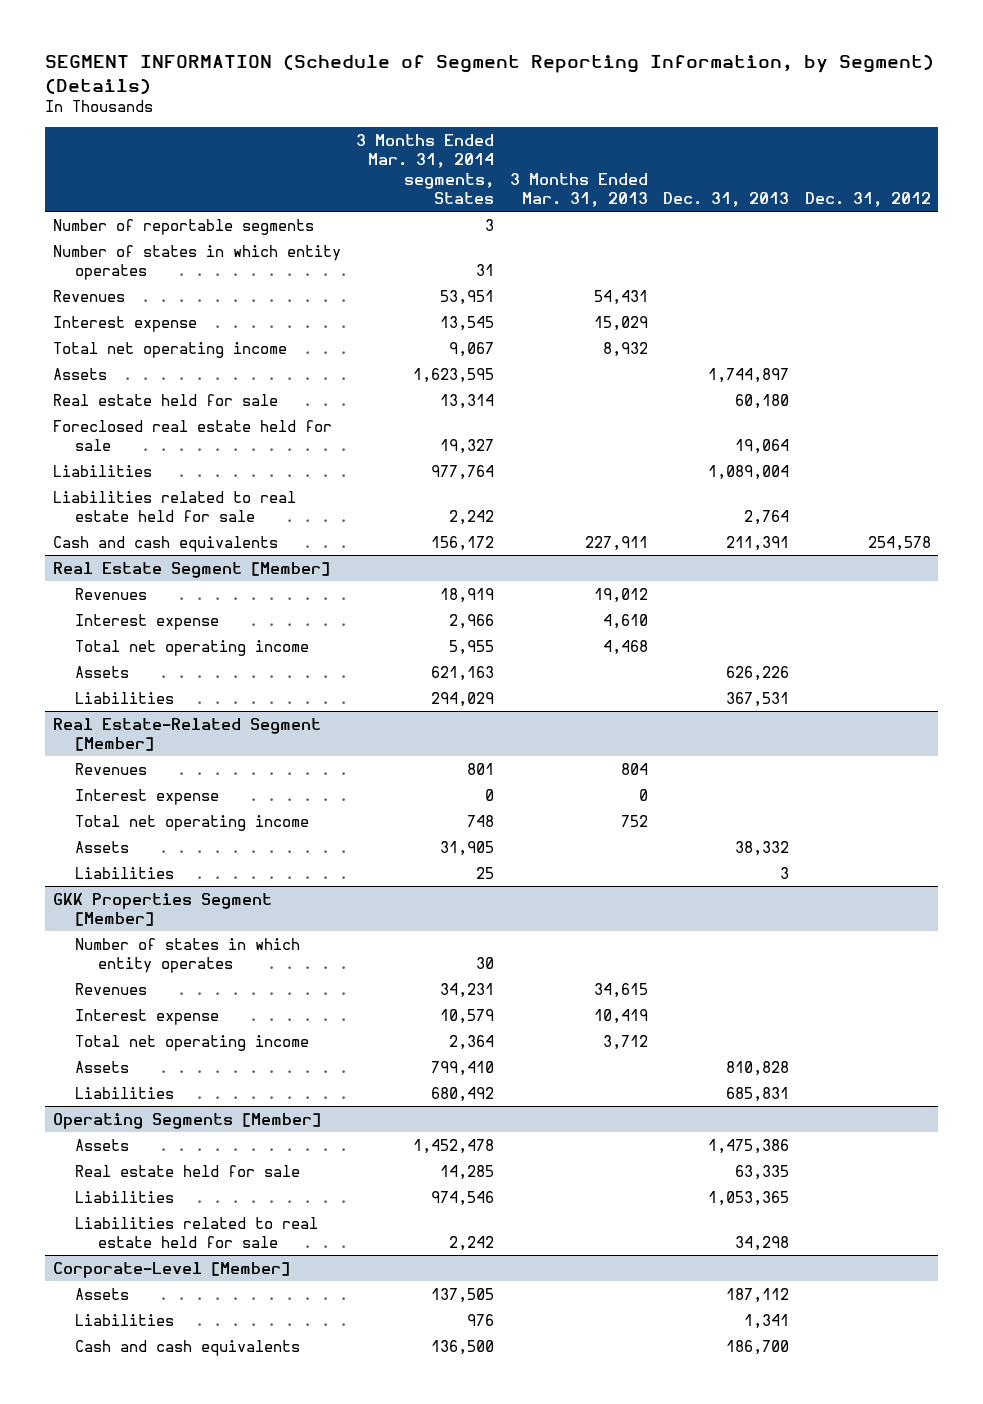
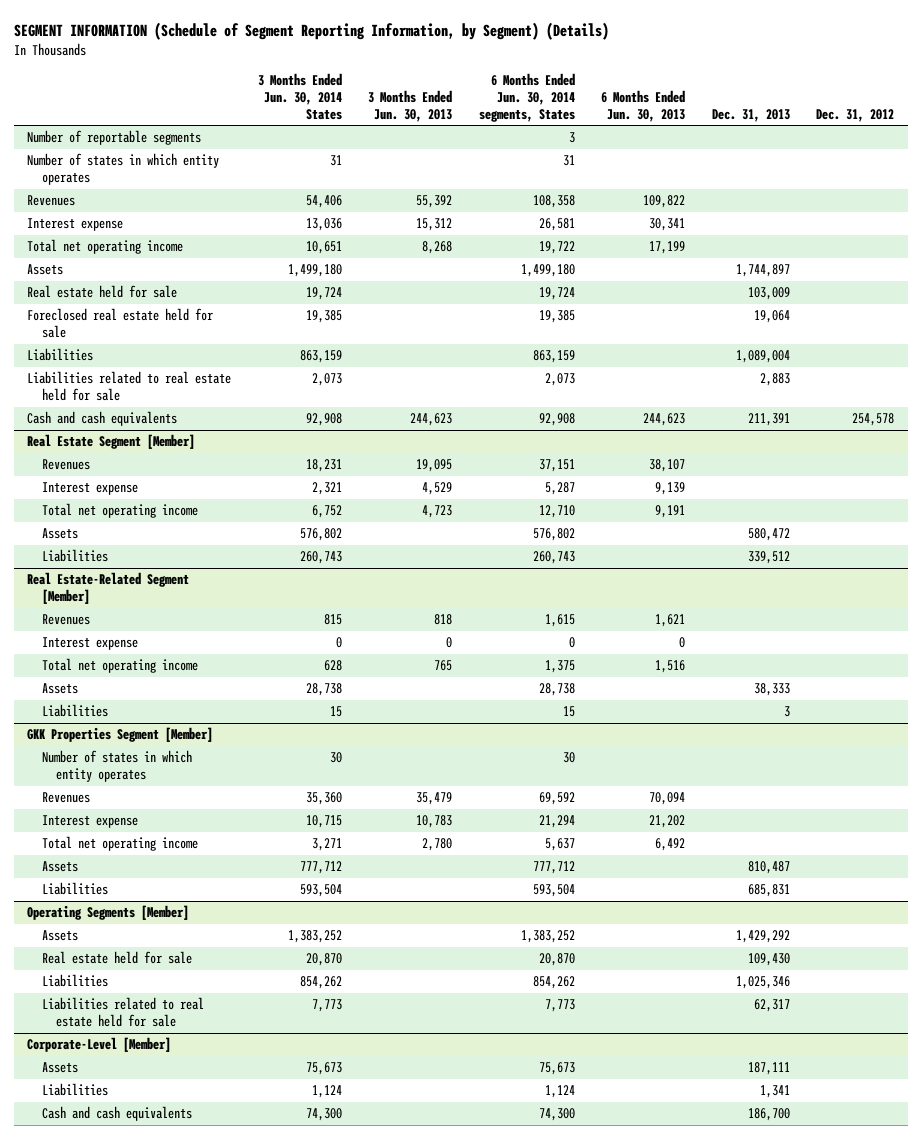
- | 3 Months Ended Mar. 31, 2014 segments, States | 3 Months Ended Mar. 31, 2013 | Dec. 31, 2013 | Dec. 31, 2012
+ | 3 Months Ended Jun. 30, 2014 States | 3 Months Ended Jun. 30, 2013 | 6 Months Ended Jun. 30, 2014 segments, States | 6 Months Ended Jun. 30, 2013 | Dec. 31, 2013 | Dec. 31, 2012
- Real estate held for sale | 13,314 | | 60,180 |
+ Real estate held for sale | 19,724 | | 19,724 | | 103,009 |
- Liabilities related to real estate held for sale | 2,242 | | 2,764 |
+ Liabilities related to real estate held for sale | 2,073 | | 2,073 | | 2,883 |
@ Real Estate Segment [Member]
- Assets | 621,163 | | 626,226 |
- Liabilities | 294,029 | | 367,531 |
+ Assets | 576,802 | | 576,802 | | 580,472 |
+ Liabilities | 260,743 | | 260,743 | | 339,512 |
@ Real Estate-Related Segment [Member]
- Assets | 31,905 | | 38,332 |
+ Assets | 28,738 | | 28,738 | | 38,333 |
@ GKK Properties Segment [Member]
- Assets | 799,410 | | 810,828 |
+ Assets | 777,712 | | 777,712 | | 810,487 |
@ Operating Segments [Member]
- Assets | 1,452,478 | | 1,475,386 |
- Real estate held for sale | 14,285 | | 63,335 |
- Liabilities | 974,546 | | 1,053,365 |
- Liabilities related to real estate held for sale | 2,242 | | 34,298 |
+ Assets | 1,383,252 | | 1,383,252 | | 1,429,292 |
+ Real estate held for sale | 20,870 | | 20,870 | | 109,430 |
+ Liabilities | 854,262 | | 854,262 | | 1,025,346 |
+ Liabilities related to real estate held for sale | 7,773 | | 7,773 | | 62,317 |
@ Corporate-Level [Member]
- Assets | 137,505 | | 187,112 |
+ Assets | 75,673 | | 75,673 | | 187,111 |

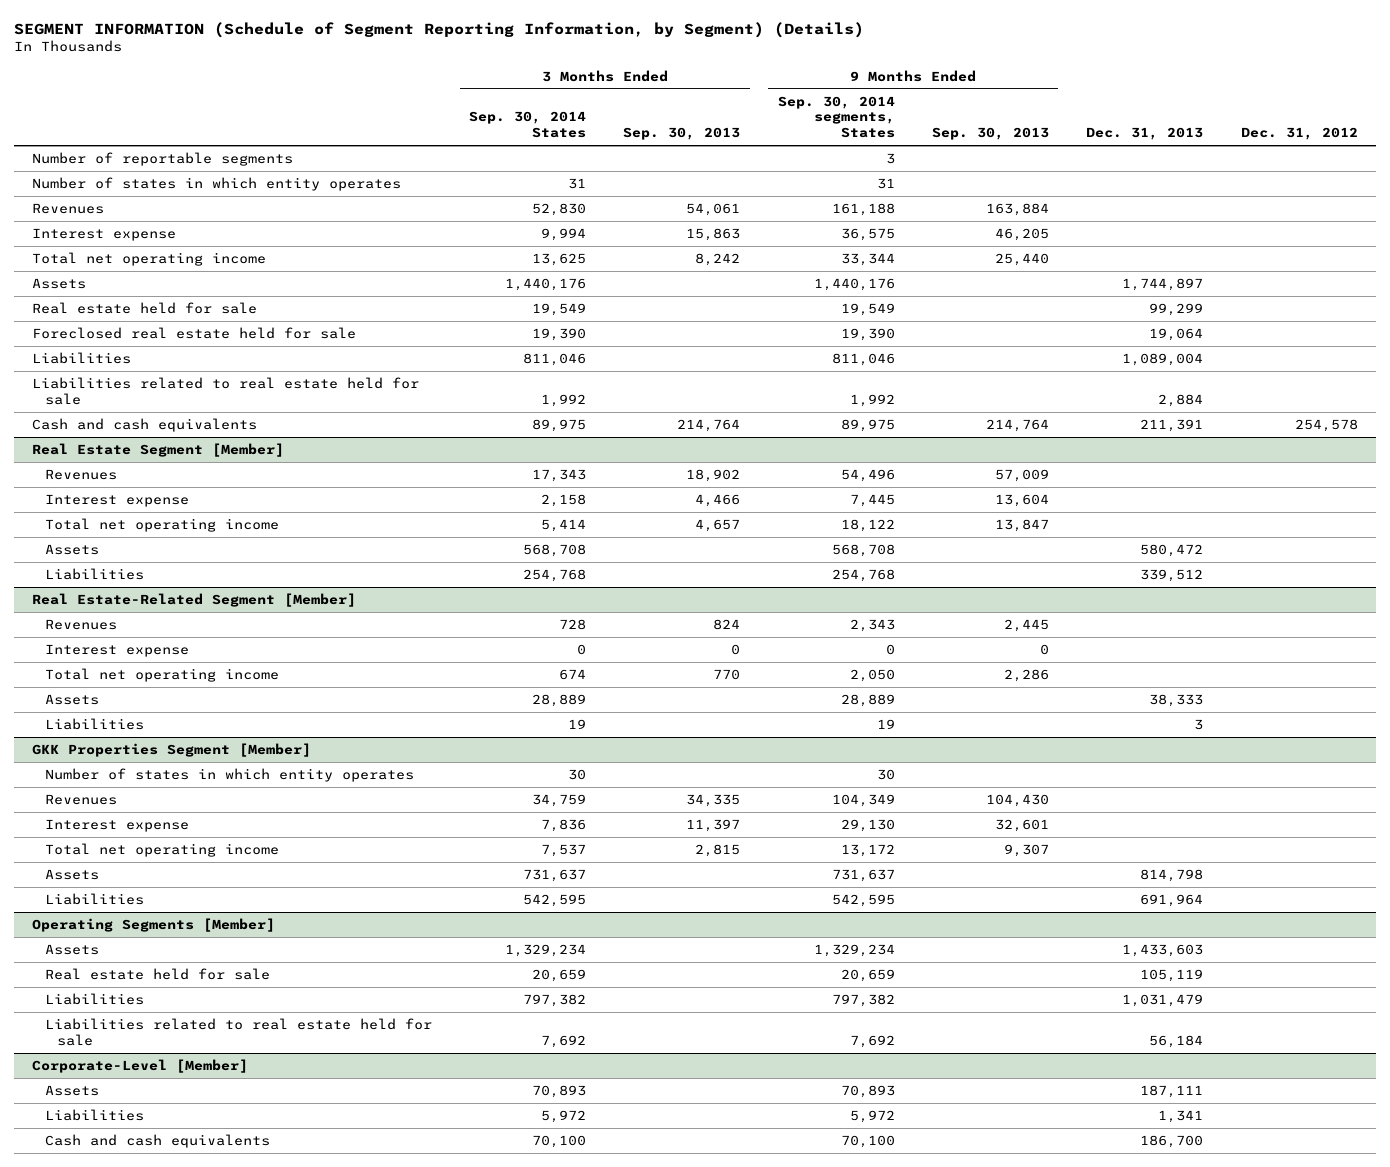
- | 3 Months Ended Jun. 30, 2014 States | 3 Months Ended Jun. 30, 2013 | 6 Months Ended Jun. 30, 2014 segments, States | 6 Months Ended Jun. 30, 2013 | Dec. 31, 2013 | Dec. 31, 2012
+ | 3 Months Ended Sep. 30, 2014 States | 3 Months Ended Sep. 30, 2013 | 9 Months Ended Sep. 30, 2014 segments, States | 9 Months Ended Sep. 30, 2013 | Dec. 31, 2013 | Dec. 31, 2012
- Real estate held for sale | 19,724 | | 19,724 | | 103,009 |
+ Real estate held for sale | 19,549 | | 19,549 | | 99,299 |
- Liabilities related to real estate held for sale | 2,073 | | 2,073 | | 2,883 |
+ Liabilities related to real estate held for sale | 1,992 | | 1,992 | | 2,884 |
@ GKK Properties Segment [Member]
- Assets | 777,712 | | 777,712 | | 810,487 |
- Liabilities | 593,504 | | 593,504 | | 685,831 |
+ Assets | 731,637 | | 731,637 | | 814,798 |
+ Liabilities | 542,595 | | 542,595 | | 691,964 |
@ Operating Segments [Member]
- Assets | 1,383,252 | | 1,383,252 | | 1,429,292 |
- Real estate held for sale | 20,870 | | 20,870 | | 109,430 |
- Liabilities | 854,262 | | 854,262 | | 1,025,346 |
- Liabilities related to real estate held for sale | 7,773 | | 7,773 | | 62,317 |
+ Assets | 1,329,234 | | 1,329,234 | | 1,433,603 |
+ Real estate held for sale | 20,659 | | 20,659 | | 105,119 |
+ Liabilities | 797,382 | | 797,382 | | 1,031,479 |
+ Liabilities related to real estate held for sale | 7,692 | | 7,692 | | 56,184 |

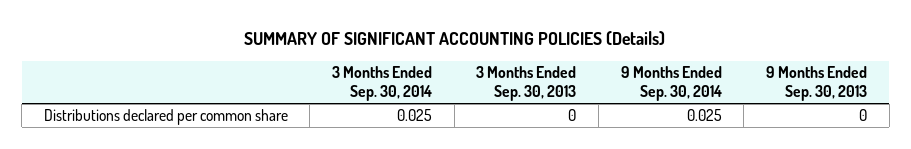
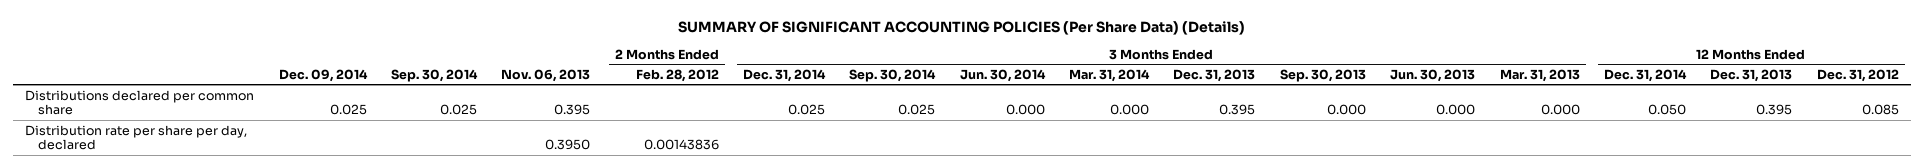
- SUMMARY OF SIGNIFICANT ACCOUNTING POLICIES (Details)
+ SUMMARY OF SIGNIFICANT ACCOUNTING POLICIES (Per Share Data) (Details)
- | 3 Months Ended Sep. 30, 2014 | 3 Months Ended Sep. 30, 2013 | 9 Months Ended Sep. 30, 2014 | 9 Months Ended Sep. 30, 2013
+ | Dec. 09, 2014 | Sep. 30, 2014 | Nov. 06, 2013 | 2 Months Ended Feb. 28, 2012 | 3 Months Ended Dec. 31, 2014 | 3 Months Ended Sep. 30, 2014 | 3 Months Ended Jun. 30, 2014 | 3 Months Ended Mar. 31, 2014 | 3 Months Ended Dec. 31, 2013 | 3 Months Ended Sep. 30, 2013 | 3 Months Ended Jun. 30, 2013 | 3 Months Ended Mar. 31, 2013 | 12 Months Ended Dec. 31, 2014 | 12 Months Ended Dec. 31, 2013 | 12 Months Ended Dec. 31, 2012
- Distributions declared per common share | 0.025 | 0 | 0.025 | 0
+ Distributions declared per common share | 0.025 | 0.025 | 0.395 | | 0.025 | 0.025 | 0.000 | 0.000 | 0.395 | 0.000 | 0.000 | 0.000 | 0.050 | 0.395 | 0.085
+ Distribution rate per share per day, declared | | | 0.3950 | 0.00143836 | | | | | | | | | | |

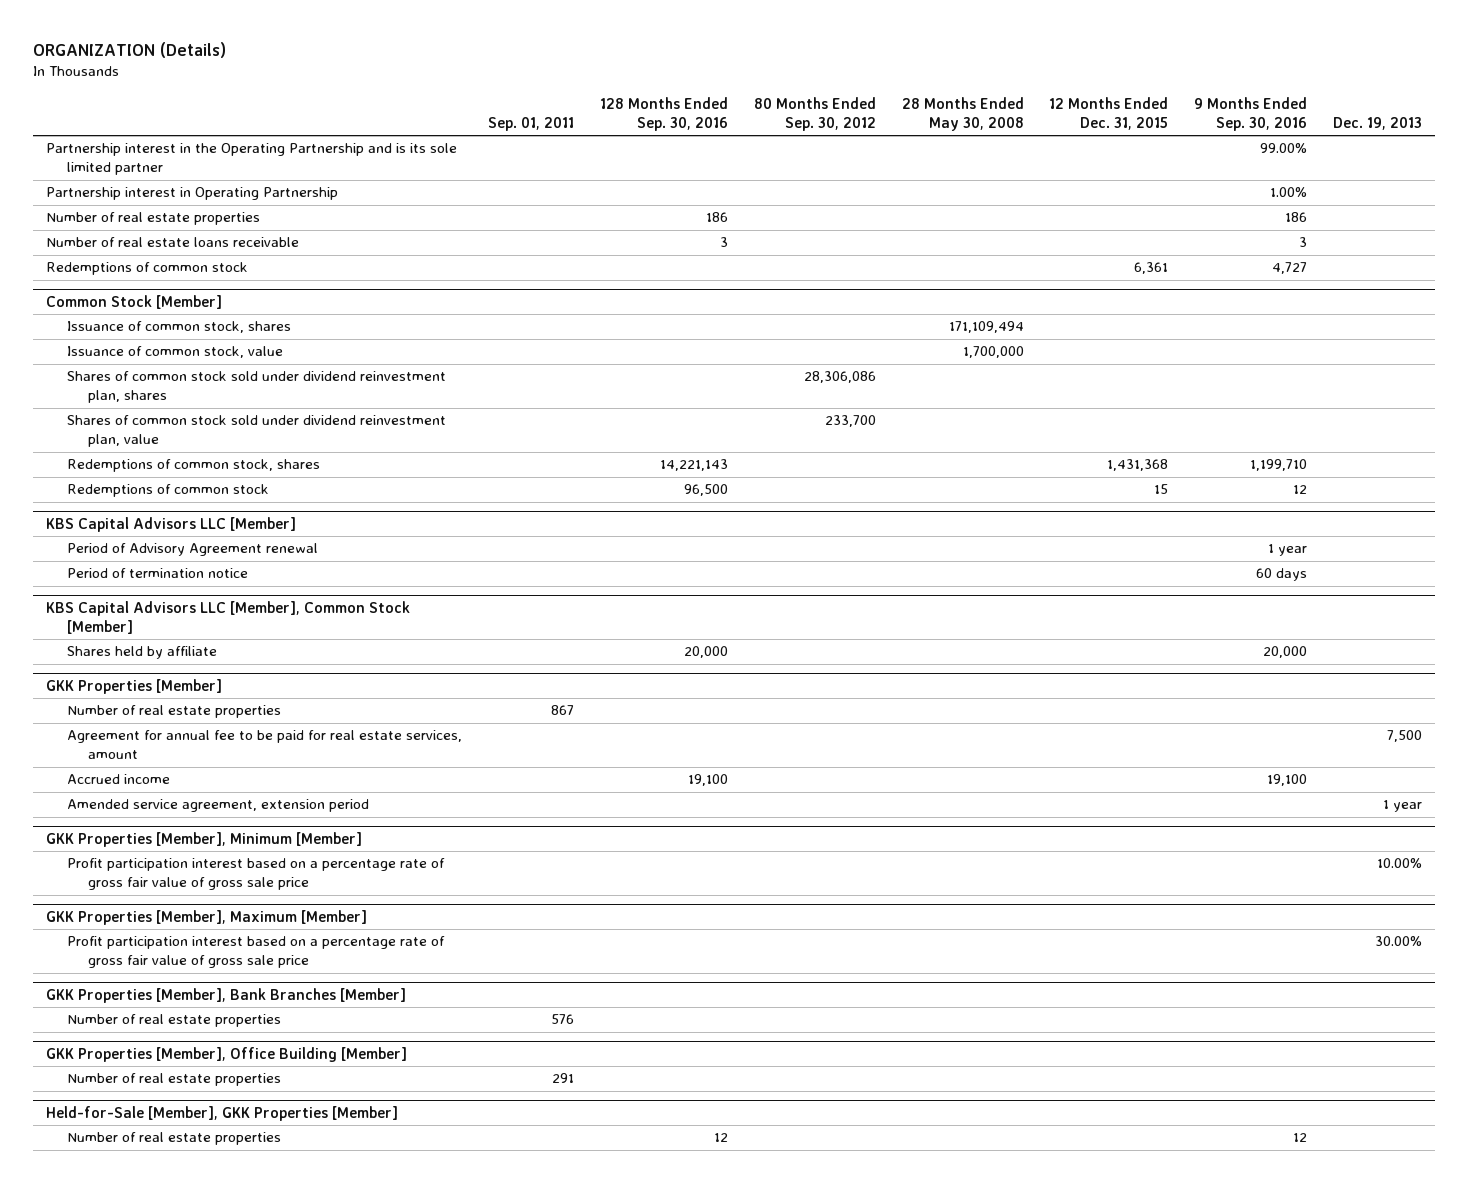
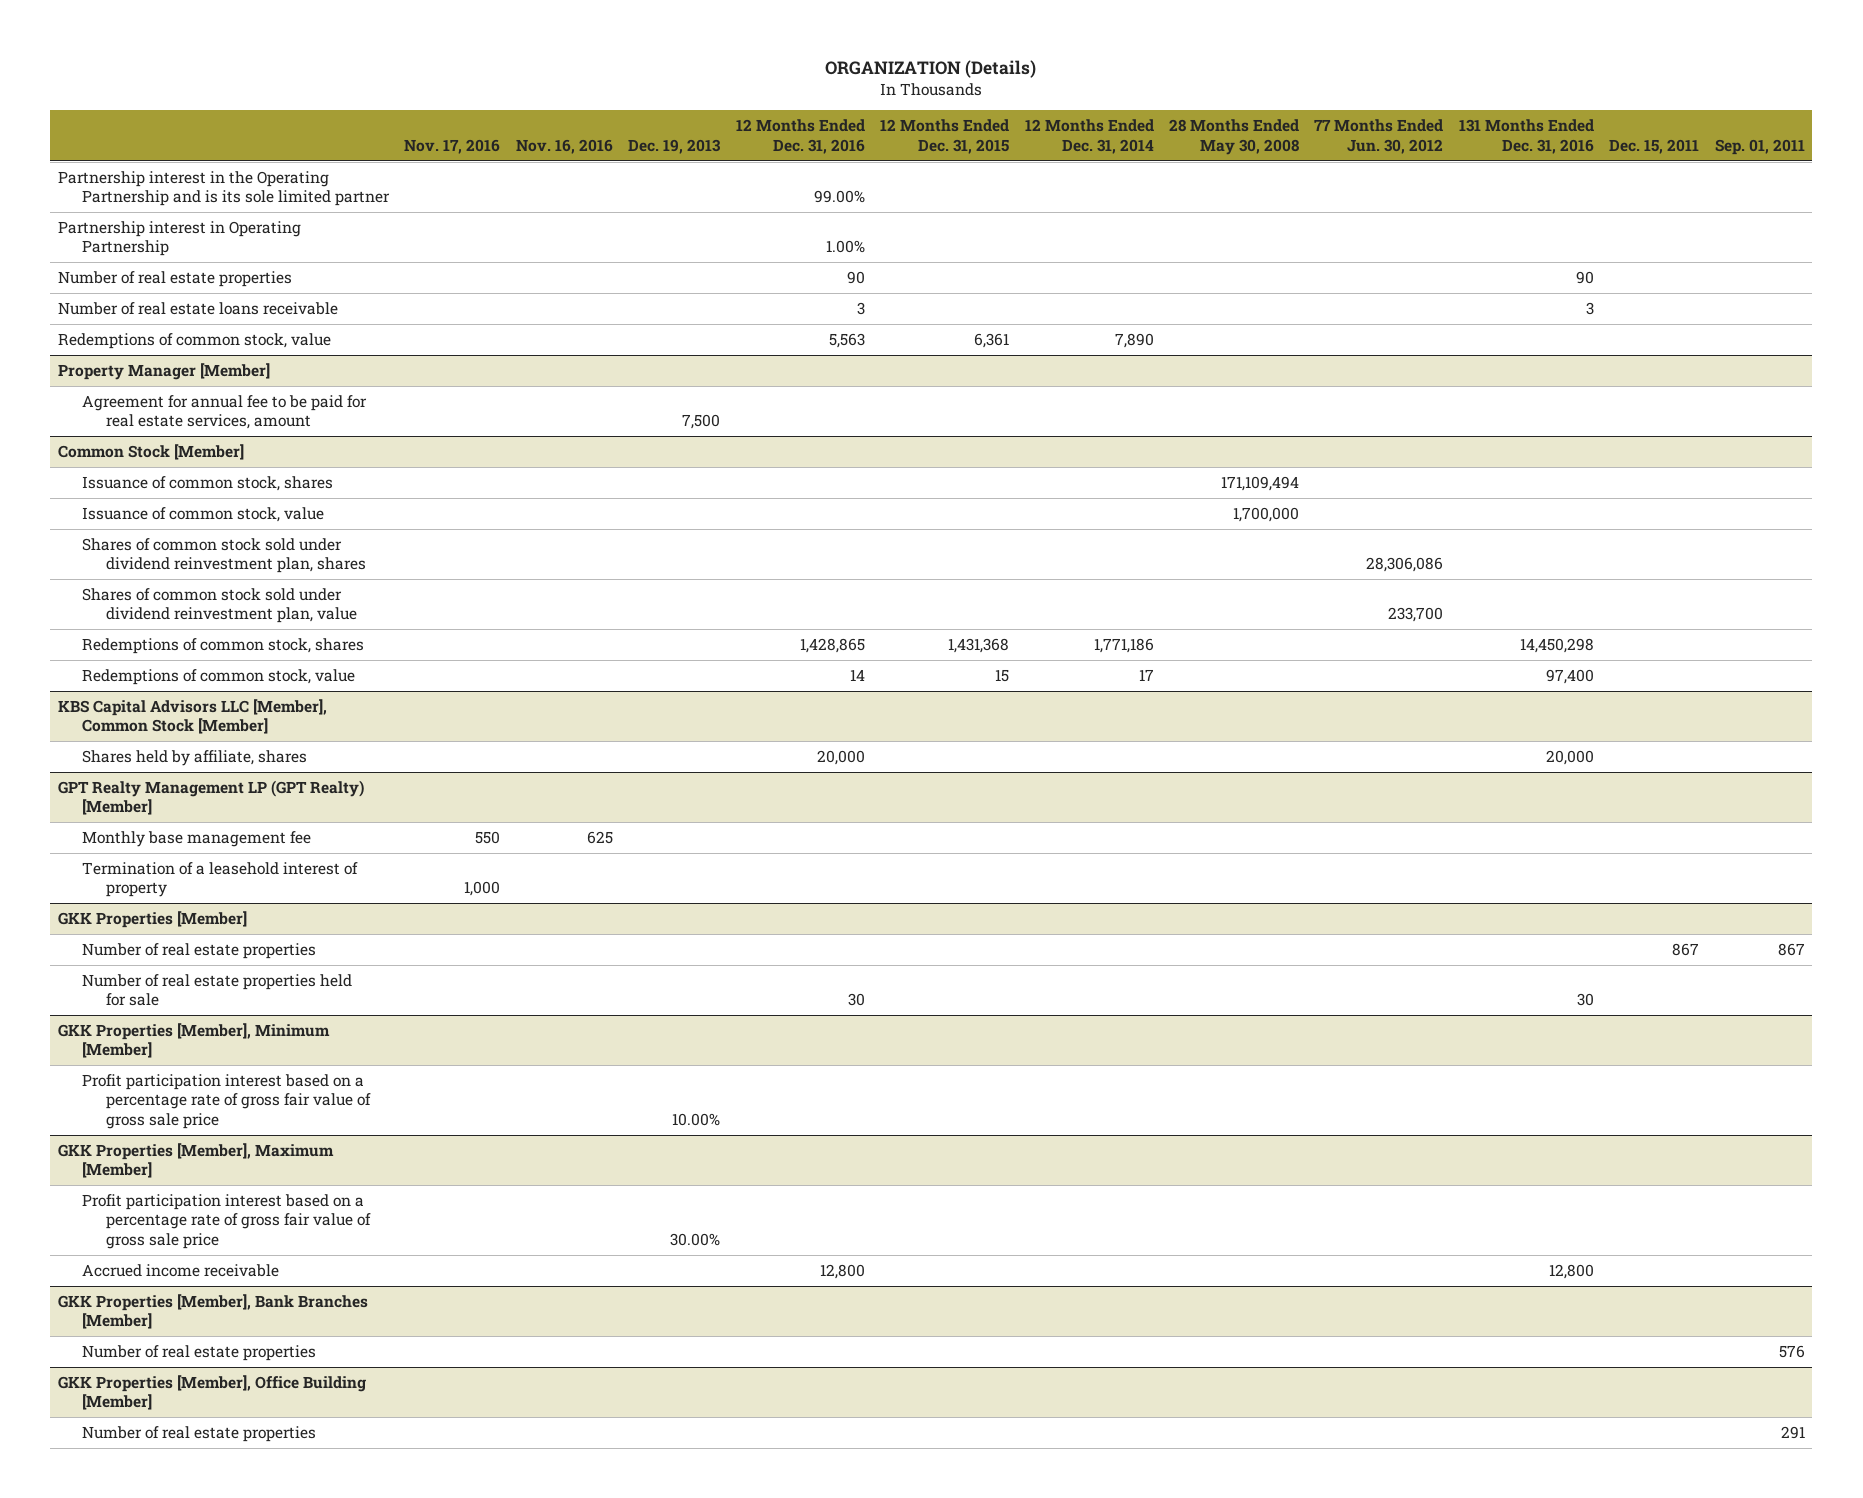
- | Sep. 01, 2011 | 128 Months Ended Sep. 30, 2016 | 80 Months Ended Sep. 30, 2012 | 28 Months Ended May 30, 2008 | 12 Months Ended Dec. 31, 2015 | 9 Months Ended Sep. 30, 2016 | Dec. 19, 2013
+ | Nov. 17, 2016 | Nov. 16, 2016 | Dec. 19, 2013 | 12 Months Ended Dec. 31, 2016 | 12 Months Ended Dec. 31, 2015 | 12 Months Ended Dec. 31, 2014 | 28 Months Ended May 30, 2008 | 77 Months Ended Jun. 30, 2012 | 131 Months Ended Dec. 31, 2016 | Dec. 15, 2011 | Sep. 01, 2011
- Redemptions of common stock | | | | | 6,361 | 4,727 |
+ Redemptions of common stock, value | | | | 5,563 | 6,361 | 7,890 | | | | |
+ Property Manager [Member]
+ Agreement for annual fee to be paid for real estate services, amount | | | 7,500 | | | | | | | |
@ Common Stock [Member]
- Redemptions of common stock | | 96,500 | | | 15 | 12 |
- KBS Capital Advisors LLC [Member]
- Period of Advisory Agreement renewal | | | | | | 1 year |
- Period of termination notice | | | | | | 60 days |
@ Common Stock [Member]
+ Redemptions of common stock, value | | | | 14 | 15 | 17 | | | 97,400 | |
@ KBS Capital Advisors LLC [Member], Common Stock [Member]
- Shares held by affiliate | | 20,000 | | | | 20,000 |
+ Shares held by affiliate, shares | | | | 20,000 | | | | | 20,000 | |
+ GPT Realty Management LP (GPT Realty) [Member]
+ Monthly base management fee | 550 | 625 | | | | | | | | |
+ Termination of a leasehold interest of property | 1,000 | | | | | | | | | |
@ GKK Properties [Member]
- Agreement for annual fee to be paid for real estate services, amount | | | | | | | 7,500
- Accrued income | | 19,100 | | | | 19,100 |
- Amended service agreement, extension period | | | | | | | 1 year
+ Number of real estate properties held for sale | | | | 30 | | | | | 30 | |
@ GKK Properties [Member], Maximum [Member]
+ Accrued income receivable | | | | 12,800 | | | | | 12,800 | |
- Held-for-Sale [Member], GKK Properties [Member]
- Number of real estate properties | | 12 | | | | 12 |

